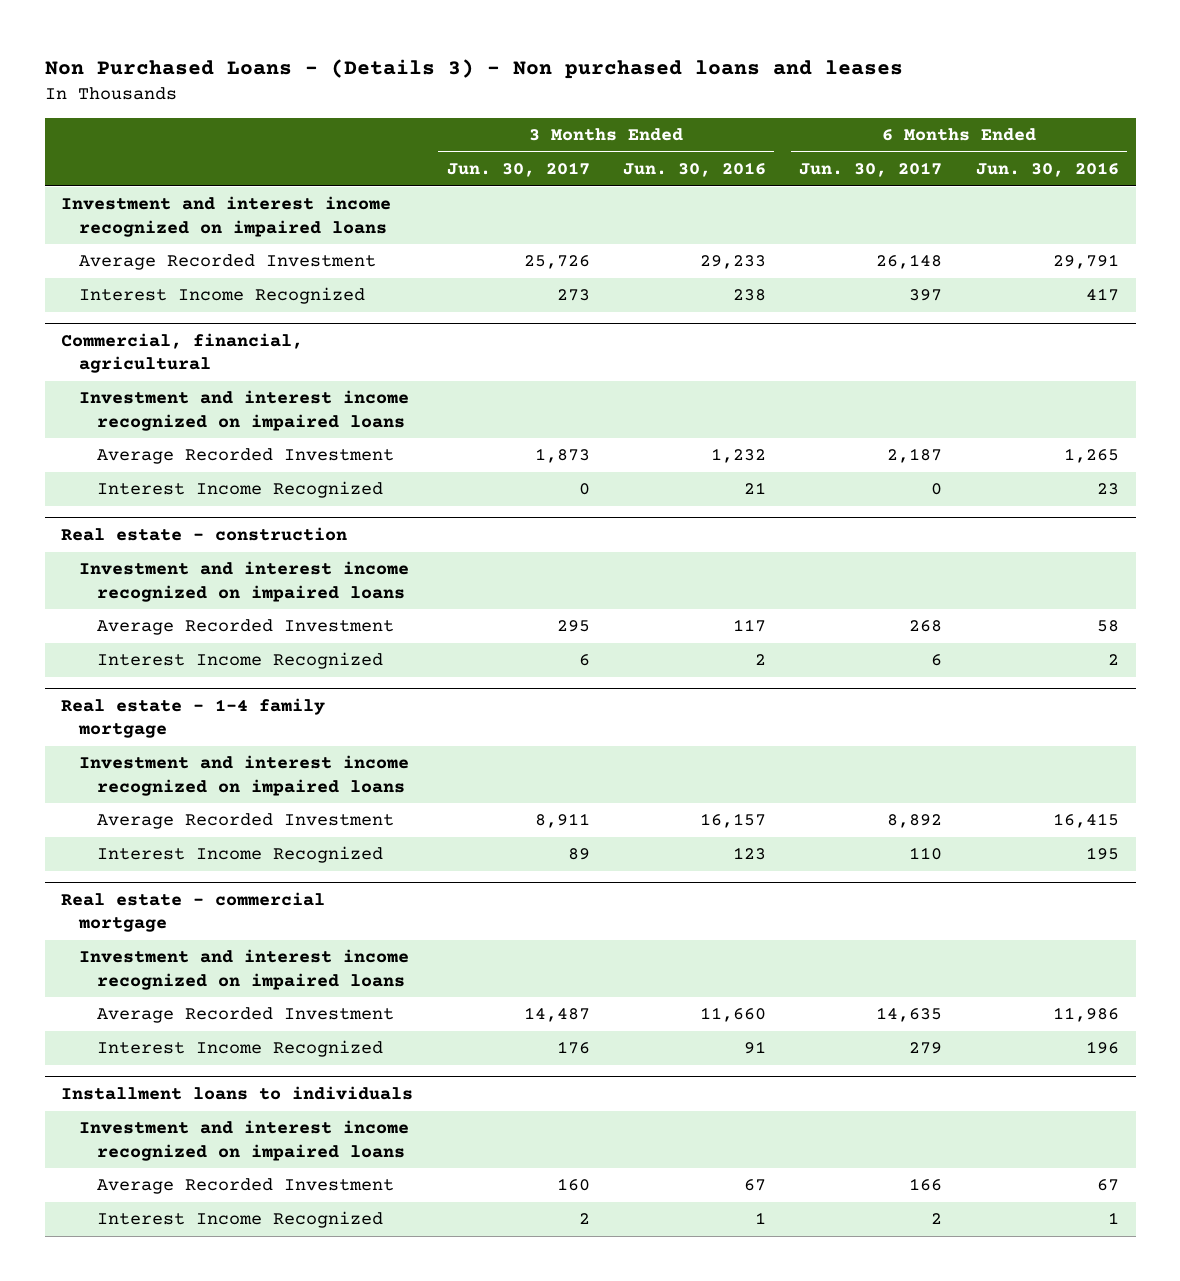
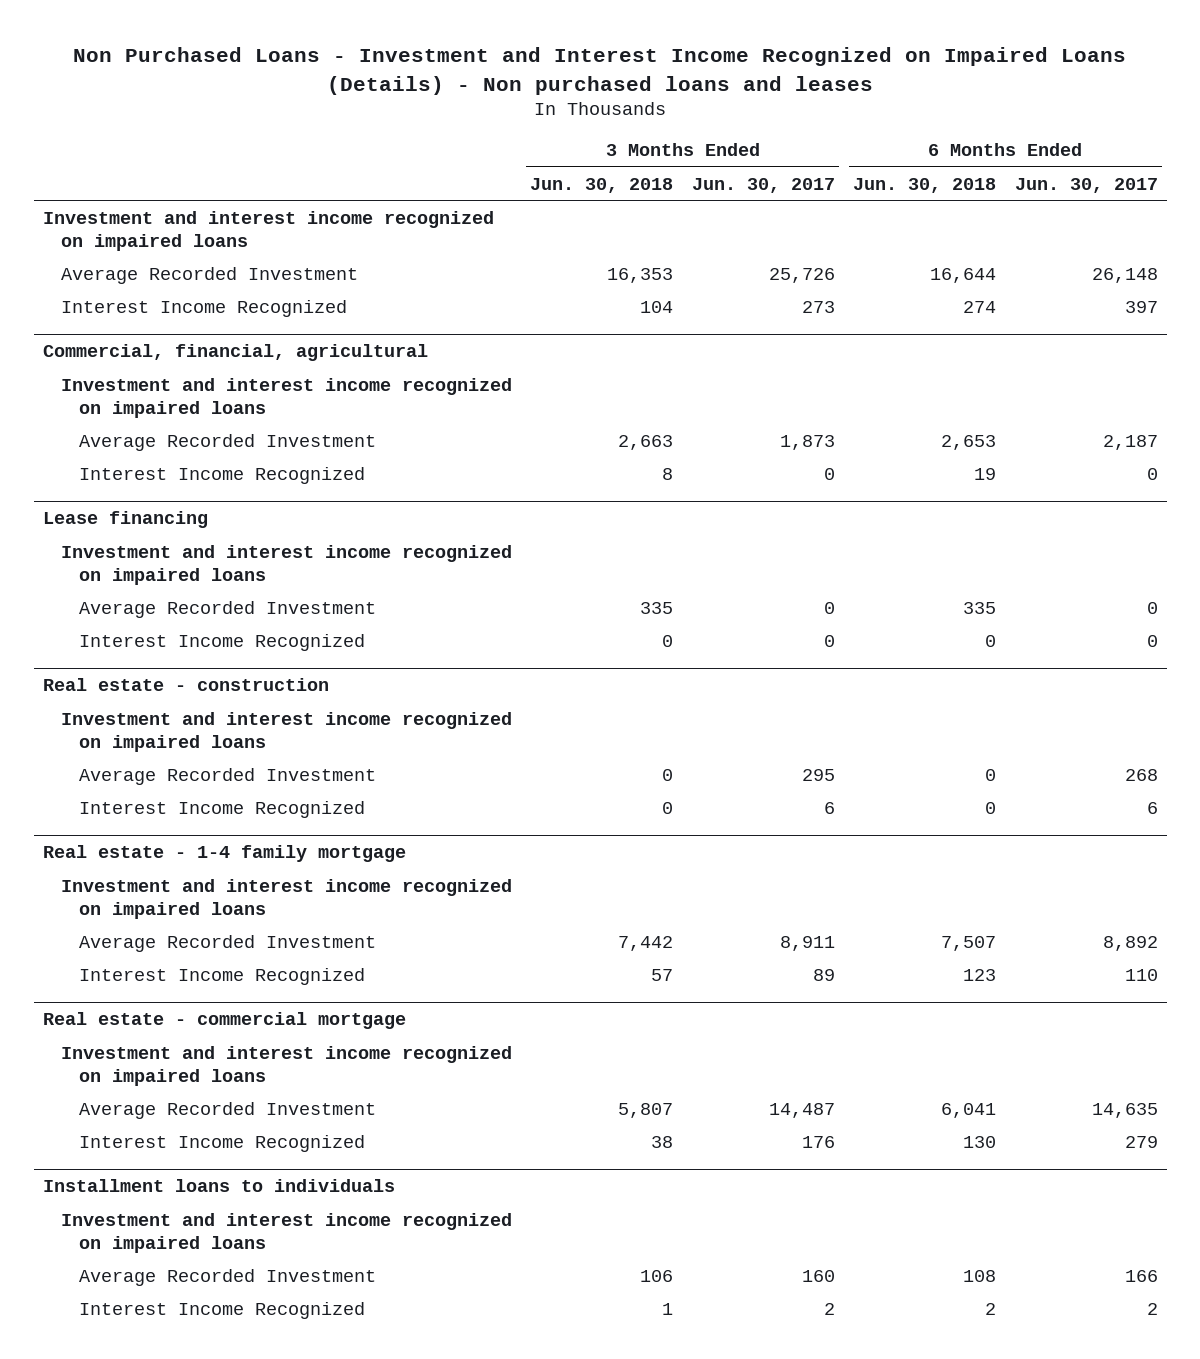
- Non Purchased Loans - (Details 3) - Non purchased loans and leases
+ Non Purchased Loans - Investment and Interest Income Recognized on Impaired Loans (Details) - Non purchased loans and leases
- | 3 Months Ended Jun. 30, 2017 | 3 Months Ended Jun. 30, 2016 | 6 Months Ended Jun. 30, 2017 | 6 Months Ended Jun. 30, 2016
+ | 3 Months Ended Jun. 30, 2018 | 3 Months Ended Jun. 30, 2017 | 6 Months Ended Jun. 30, 2018 | 6 Months Ended Jun. 30, 2017
+ Lease financing
+ Investment and interest income recognized on impaired loans
+ Average Recorded Investment | 335 | 0 | 335 | 0
+ Interest Income Recognized | 0 | 0 | 0 | 0

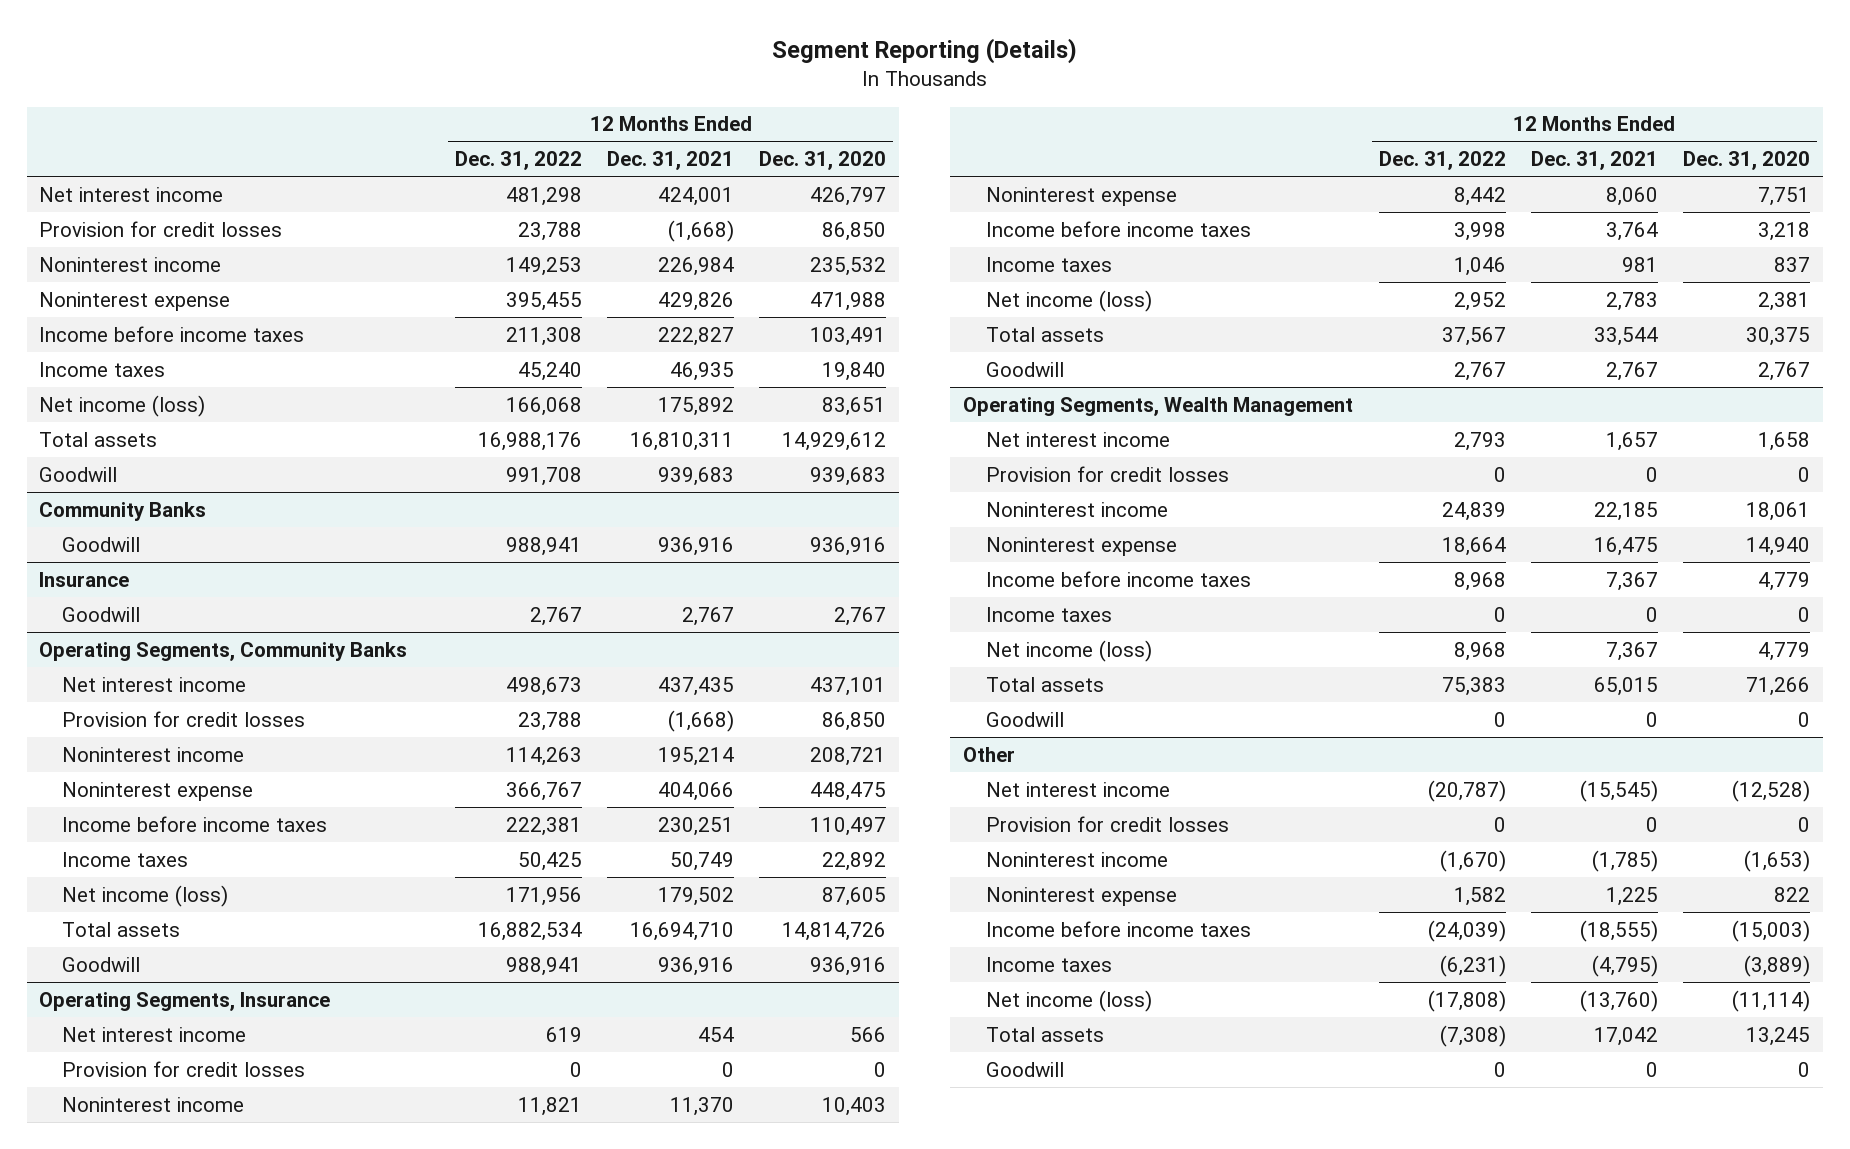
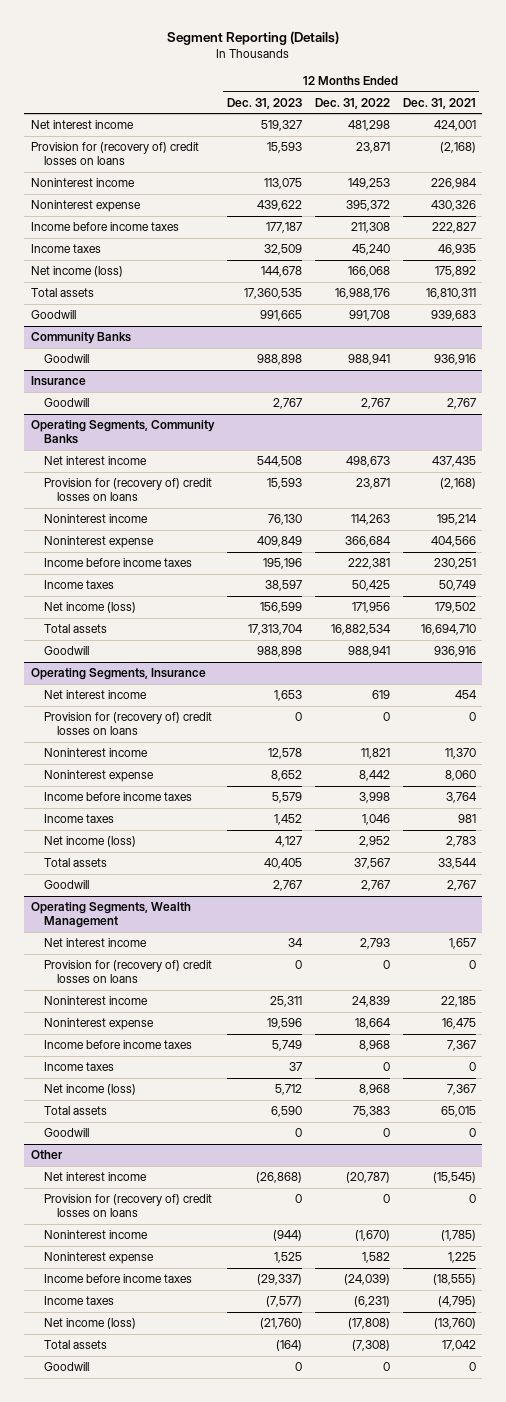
- | 12 Months Ended Dec. 31, 2022 | 12 Months Ended Dec. 31, 2021 | 12 Months Ended Dec. 31, 2020
+ | 12 Months Ended Dec. 31, 2023 | 12 Months Ended Dec. 31, 2022 | 12 Months Ended Dec. 31, 2021
- Provision for credit losses | 23,788 | (1,668) | 86,850
+ Provision for (recovery of) credit losses on loans | 15,593 | 23,871 | (2,168)
- Noninterest expense | 395,455 | 429,826 | 471,988
+ Noninterest expense | 439,622 | 395,372 | 430,326
@ Operating Segments, Community Banks
- Provision for credit losses | 23,788 | (1,668) | 86,850
+ Provision for (recovery of) credit losses on loans | 15,593 | 23,871 | (2,168)
- Noninterest expense | 366,767 | 404,066 | 448,475
+ Noninterest expense | 409,849 | 366,684 | 404,566
@ Operating Segments, Insurance
- Provision for credit losses | 0 | 0 | 0
+ Provision for (recovery of) credit losses on loans | 0 | 0 | 0
@ Operating Segments, Wealth Management
- Provision for credit losses | 0 | 0 | 0
+ Provision for (recovery of) credit losses on loans | 0 | 0 | 0
@ Other
- Provision for credit losses | 0 | 0 | 0
+ Provision for (recovery of) credit losses on loans | 0 | 0 | 0

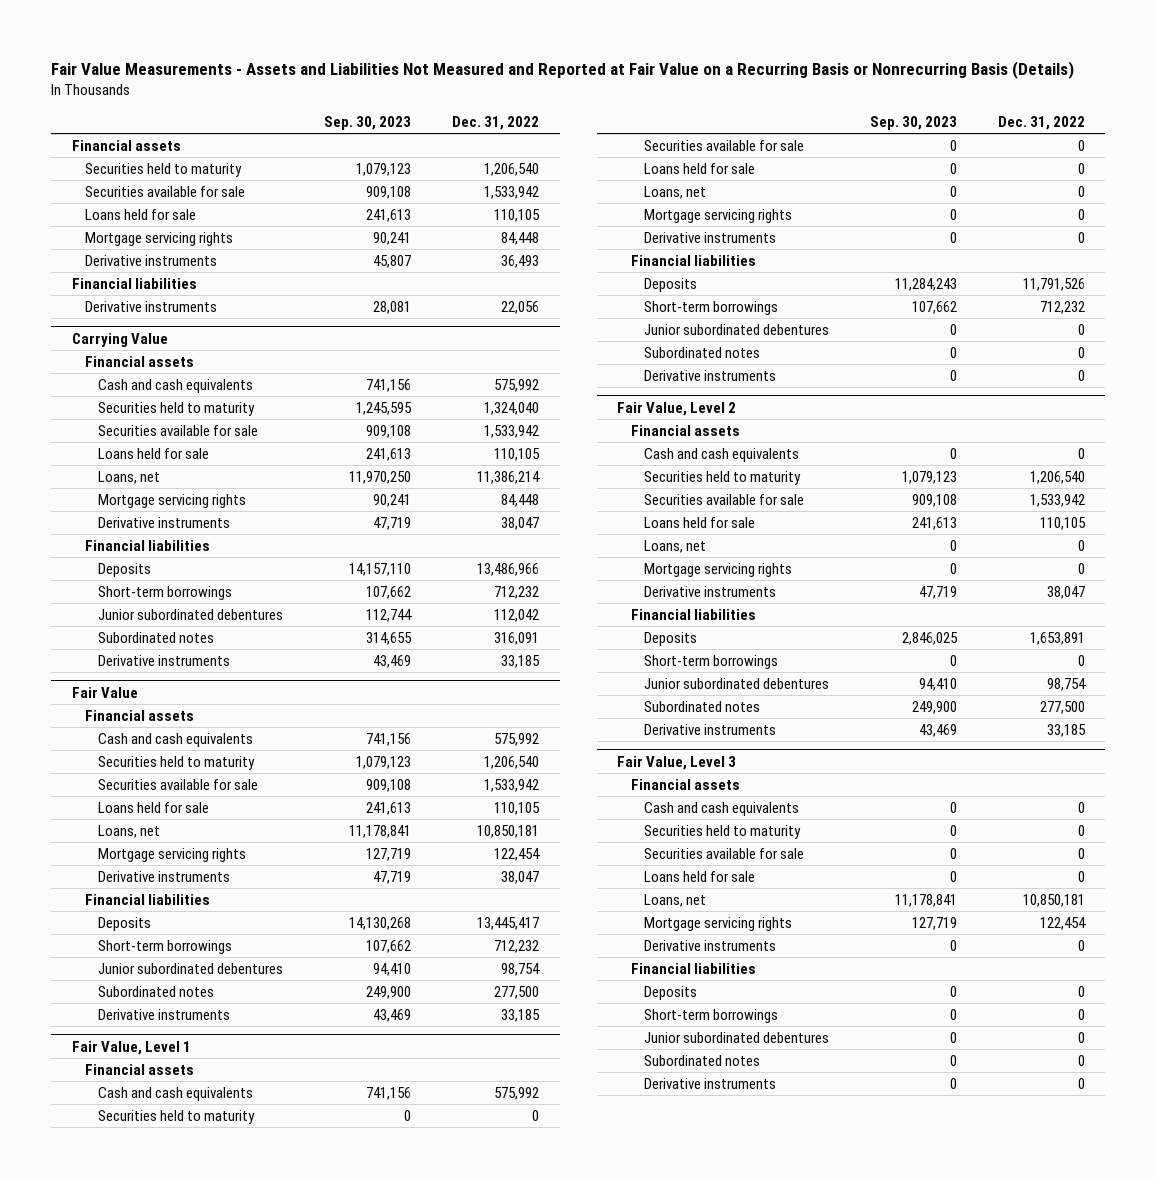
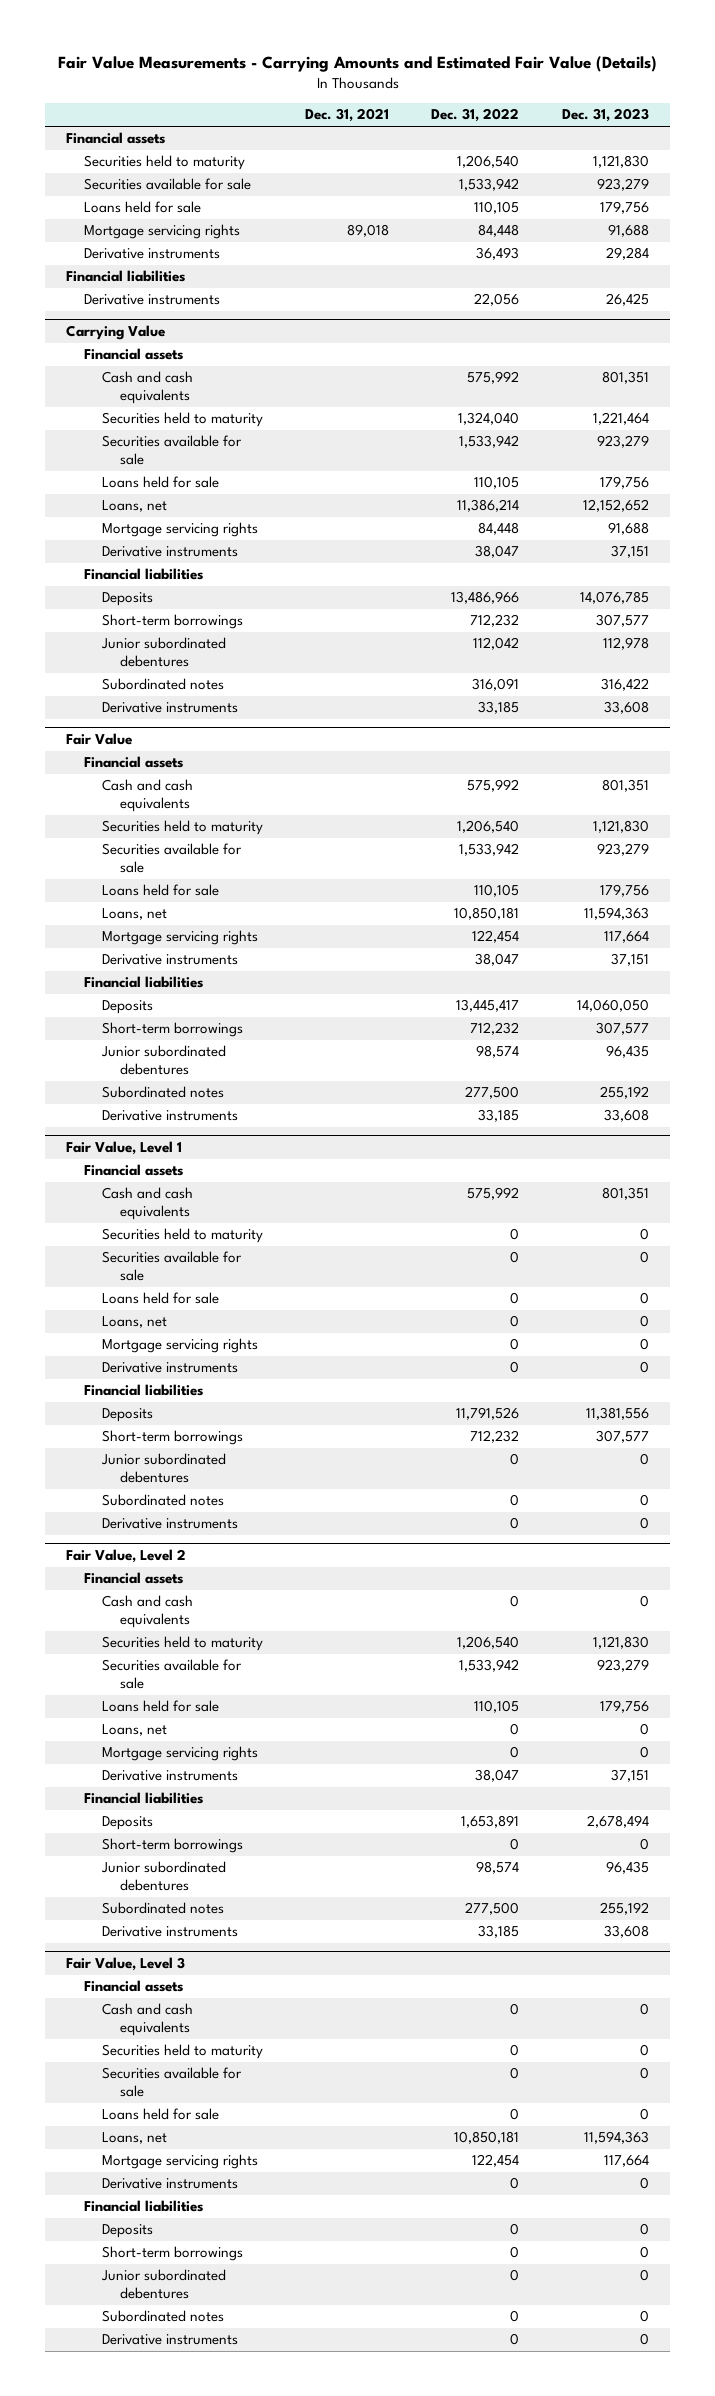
- Fair Value Measurements - Assets and Liabilities Not Measured and Reported at Fair Value on a Recurring Basis or Nonrecurring Basis (Details)
+ Fair Value Measurements - Carrying Amounts and Estimated Fair Value (Details)
- | Sep. 30, 2023 | Dec. 31, 2022
+ | Dec. 31, 2021 | Dec. 31, 2022 | Dec. 31, 2023
@ Fair Value
- Junior subordinated debentures | 94,410 | 98,754
+ Junior subordinated debentures | | 98,574 | 96,435
@ Fair Value, Level 2
- Junior subordinated debentures | 94,410 | 98,754
+ Junior subordinated debentures | | 98,574 | 96,435

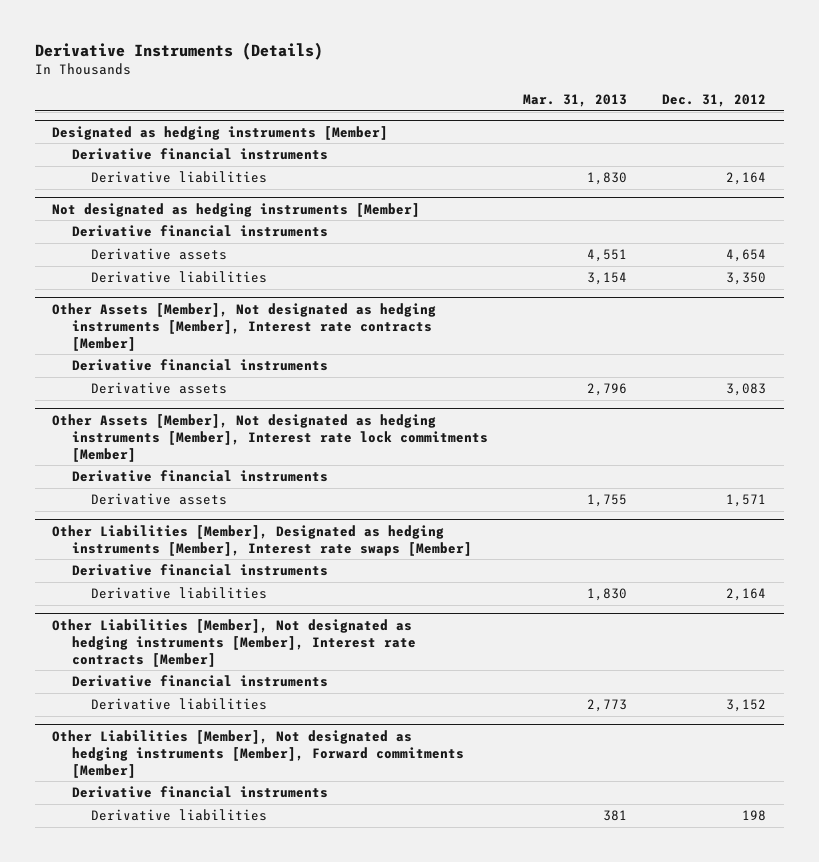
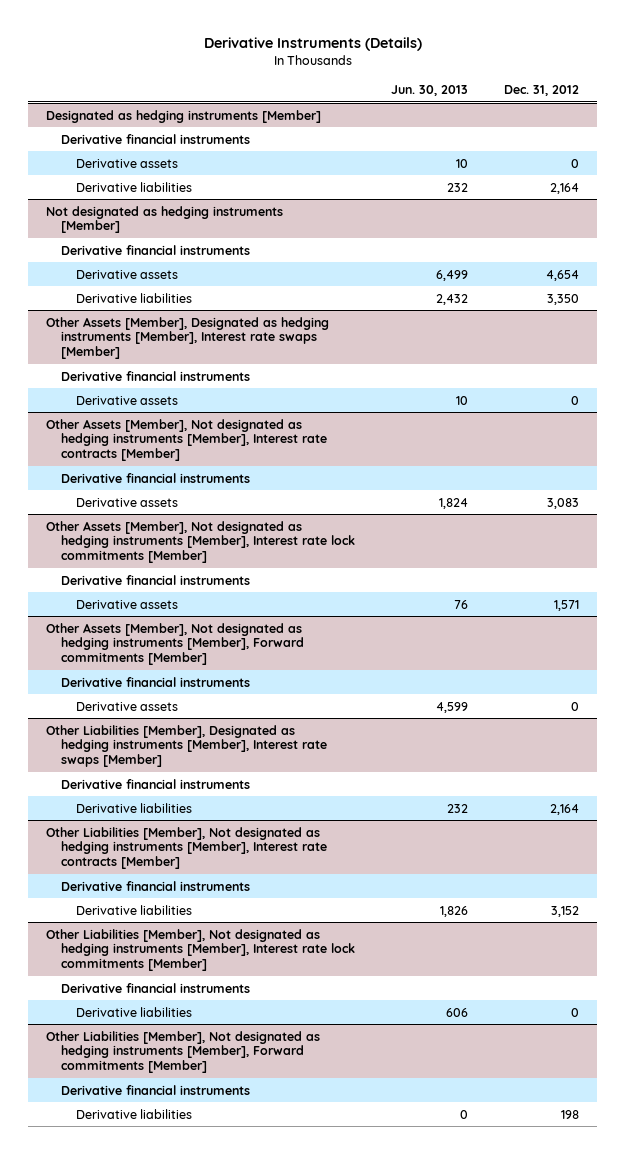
- | Mar. 31, 2013 | Dec. 31, 2012
+ | Jun. 30, 2013 | Dec. 31, 2012
@ Designated as hedging instruments [Member]
+ Derivative assets | 10 | 0
+ Other Assets [Member], Designated as hedging instruments [Member], Interest rate swaps [Member]
+ Derivative financial instruments
+ Derivative assets | 10 | 0
+ Other Assets [Member], Not designated as hedging instruments [Member], Forward commitments [Member]
+ Derivative financial instruments
+ Derivative assets | 4,599 | 0
+ Other Liabilities [Member], Not designated as hedging instruments [Member], Interest rate lock commitments [Member]
+ Derivative financial instruments
+ Derivative liabilities | 606 | 0

